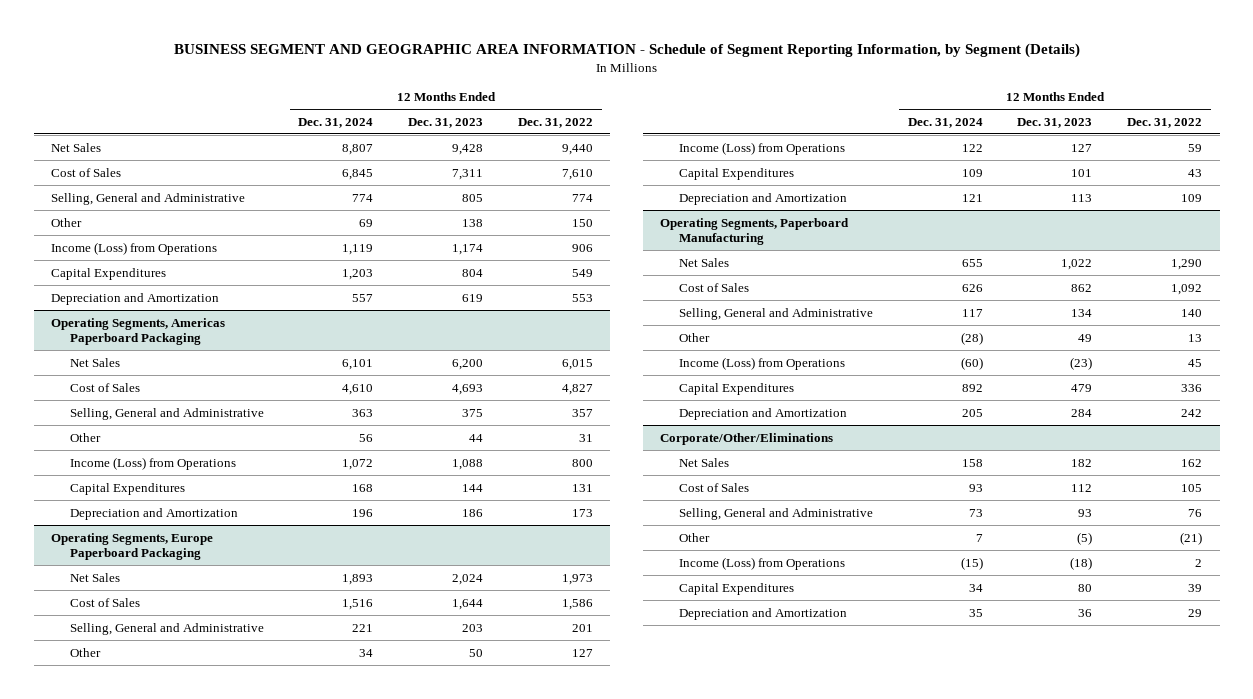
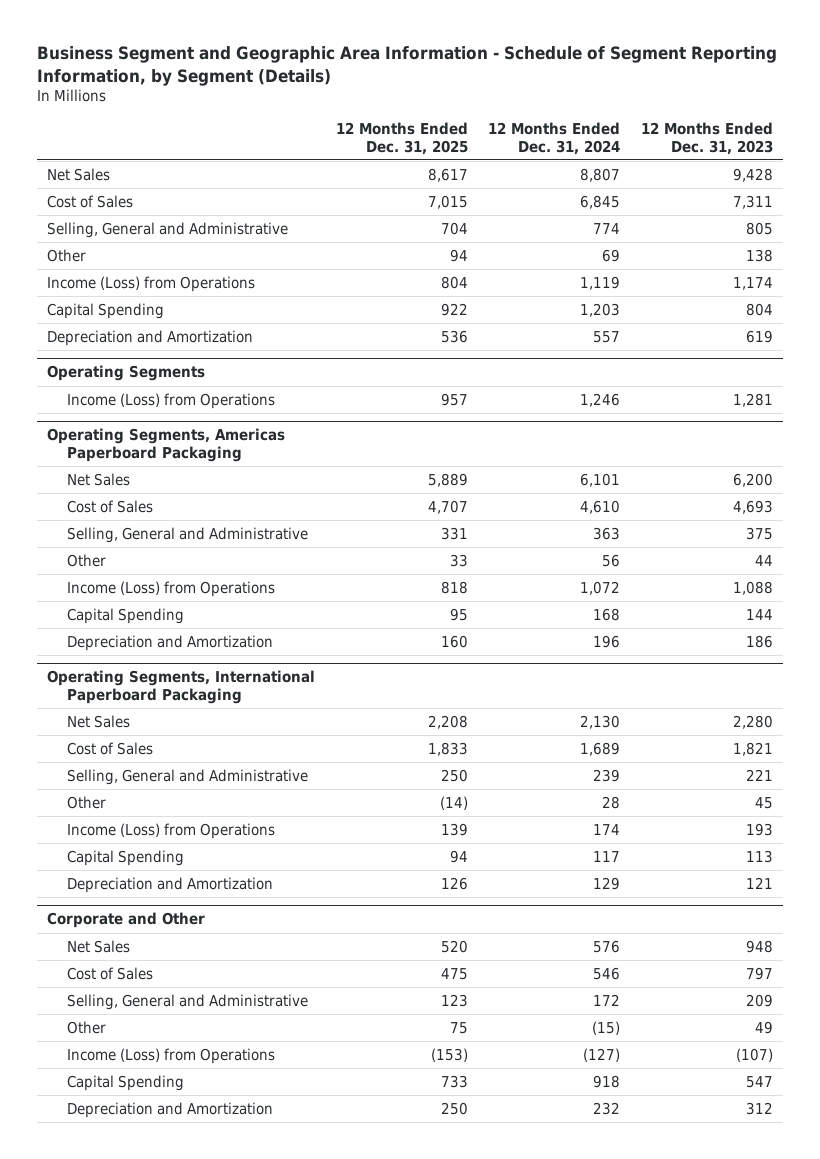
- BUSINESS SEGMENT AND GEOGRAPHIC AREA INFORMATION - Schedule of Segment Reporting Information, by Segment (Details)
+ Business Segment and Geographic Area Information - Schedule of Segment Reporting Information, by Segment (Details)
- | 12 Months Ended Dec. 31, 2024 | 12 Months Ended Dec. 31, 2023 | 12 Months Ended Dec. 31, 2022
+ | 12 Months Ended Dec. 31, 2025 | 12 Months Ended Dec. 31, 2024 | 12 Months Ended Dec. 31, 2023
- Capital Expenditures | 1,203 | 804 | 549
+ Capital Spending | 922 | 1,203 | 804
+ Operating Segments
+ Income (Loss) from Operations | 957 | 1,246 | 1,281
@ Operating Segments, Americas Paperboard Packaging
- Capital Expenditures | 168 | 144 | 131
+ Capital Spending | 95 | 168 | 144
- Operating Segments, Europe Paperboard Packaging
- Net Sales | 1,893 | 2,024 | 1,973
- Cost of Sales | 1,516 | 1,644 | 1,586
- Selling, General and Administrative | 221 | 203 | 201
- Other | 34 | 50 | 127
- Income (Loss) from Operations | 122 | 127 | 59
- Capital Expenditures | 109 | 101 | 43
- Depreciation and Amortization | 121 | 113 | 109
- Operating Segments, Paperboard Manufacturing
- Net Sales | 655 | 1,022 | 1,290
- Cost of Sales | 626 | 862 | 1,092
- Selling, General and Administrative | 117 | 134 | 140
- Other | (28) | 49 | 13
- Income (Loss) from Operations | (60) | (23) | 45
- Capital Expenditures | 892 | 479 | 336
- Depreciation and Amortization | 205 | 284 | 242
- Corporate/Other/Eliminations
- Net Sales | 158 | 182 | 162
- Cost of Sales | 93 | 112 | 105
- Selling, General and Administrative | 73 | 93 | 76
- Other | 7 | (5) | (21)
- Income (Loss) from Operations | (15) | (18) | 2
- Capital Expenditures | 34 | 80 | 39
- Depreciation and Amortization | 35 | 36 | 29
+ Operating Segments, International Paperboard Packaging
+ Net Sales | 2,208 | 2,130 | 2,280
+ Cost of Sales | 1,833 | 1,689 | 1,821
+ Selling, General and Administrative | 250 | 239 | 221
+ Other | (14) | 28 | 45
+ Income (Loss) from Operations | 139 | 174 | 193
+ Capital Spending | 94 | 117 | 113
+ Depreciation and Amortization | 126 | 129 | 121
+ Corporate and Other
+ Net Sales | 520 | 576 | 948
+ Cost of Sales | 475 | 546 | 797
+ Selling, General and Administrative | 123 | 172 | 209
+ Other | 75 | (15) | 49
+ Income (Loss) from Operations | (153) | (127) | (107)
+ Capital Spending | 733 | 918 | 547
+ Depreciation and Amortization | 250 | 232 | 312

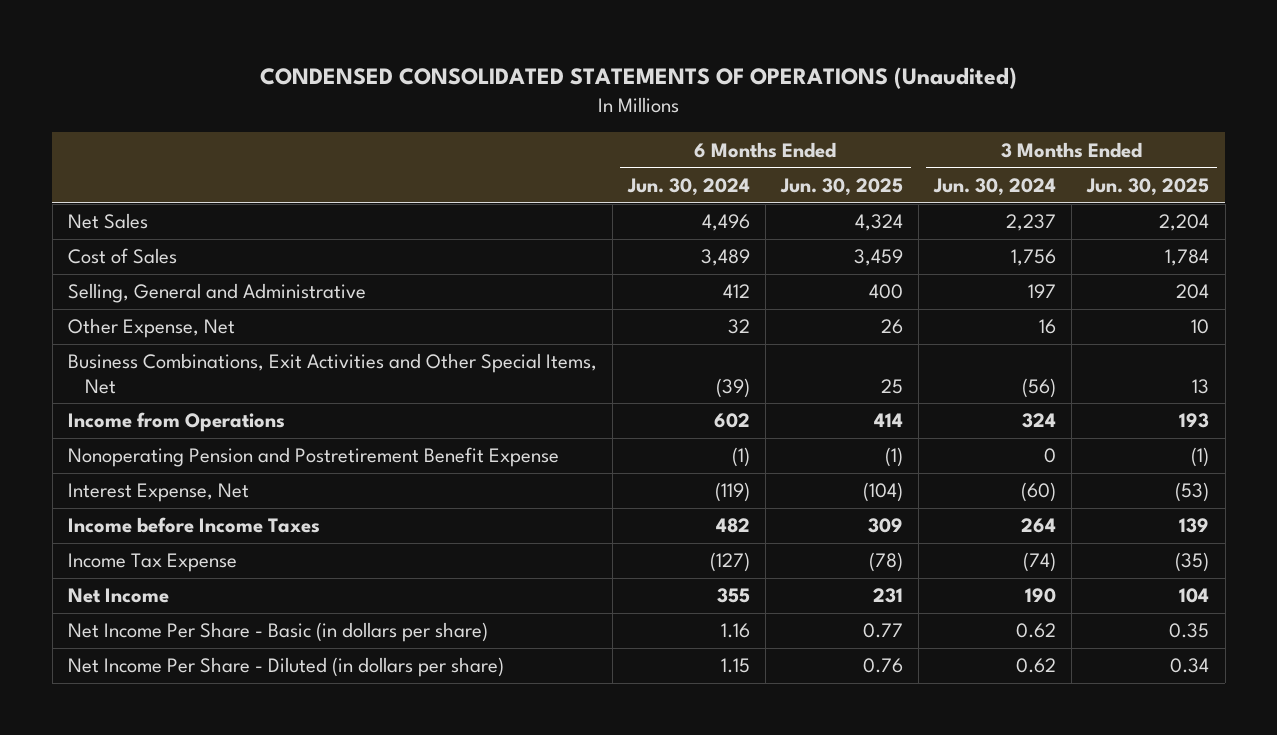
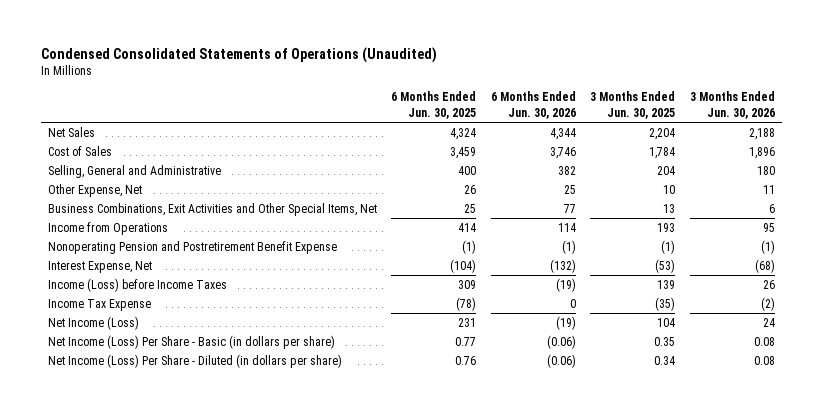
- CONDENSED CONSOLIDATED STATEMENTS OF OPERATIONS (Unaudited)
+ Condensed Consolidated Statements of Operations (Unaudited)
- | 6 Months Ended Jun. 30, 2024 | 6 Months Ended Jun. 30, 2025 | 3 Months Ended Jun. 30, 2024 | 3 Months Ended Jun. 30, 2025
+ | 6 Months Ended Jun. 30, 2025 | 6 Months Ended Jun. 30, 2026 | 3 Months Ended Jun. 30, 2025 | 3 Months Ended Jun. 30, 2026
- Income before Income Taxes | 482 | 309 | 264 | 139
+ Income (Loss) before Income Taxes | 309 | (19) | 139 | 26
- Net Income | 355 | 231 | 190 | 104
- Net Income Per Share - Basic (in dollars per share) | 1.16 | 0.77 | 0.62 | 0.35
- Net Income Per Share - Diluted (in dollars per share) | 1.15 | 0.76 | 0.62 | 0.34
+ Net Income (Loss) | 231 | (19) | 104 | 24
+ Net Income (Loss) Per Share - Basic (in dollars per share) | 0.77 | (0.06) | 0.35 | 0.08
+ Net Income (Loss) Per Share - Diluted (in dollars per share) | 0.76 | (0.06) | 0.34 | 0.08

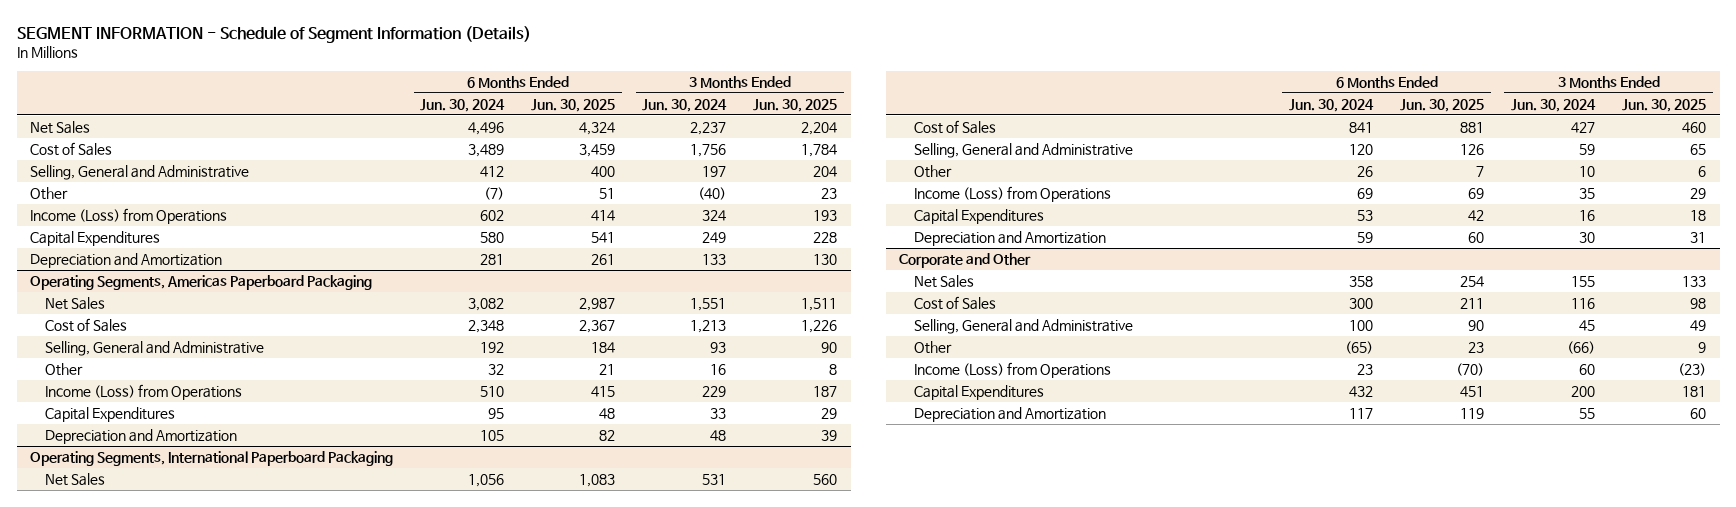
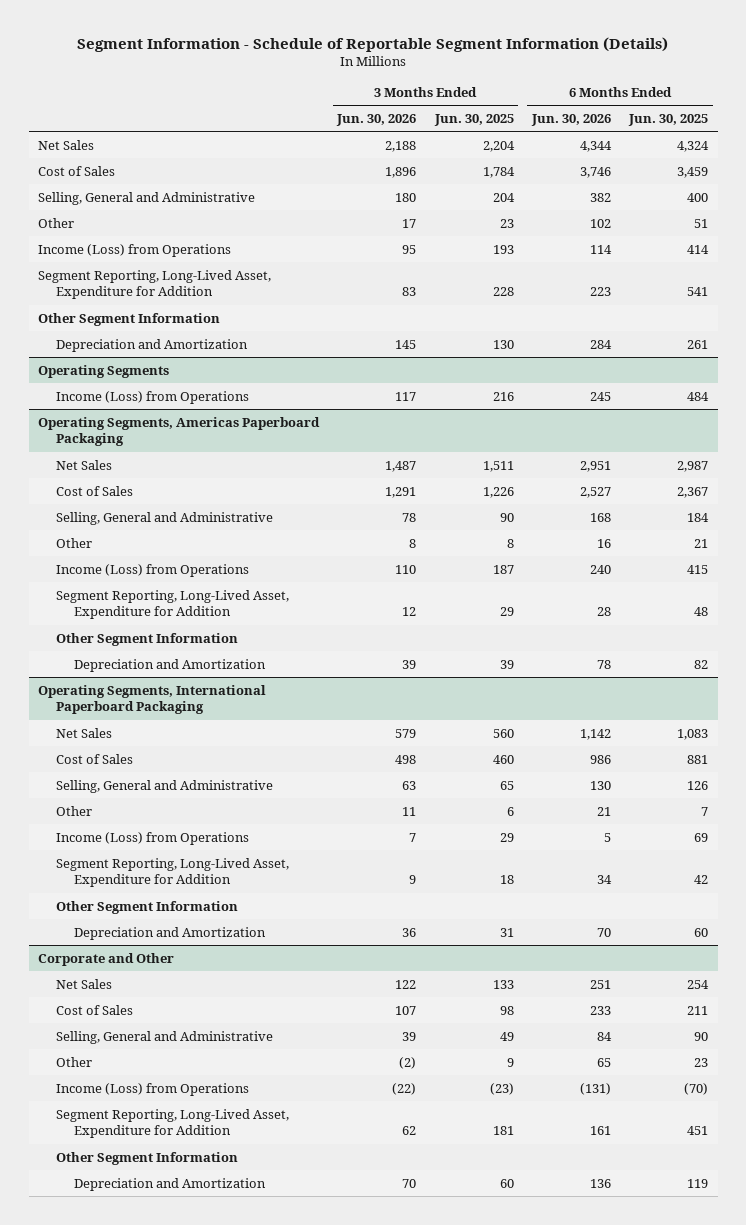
- SEGMENT INFORMATION - Schedule of Segment Information (Details)
+ Segment Information - Schedule of Reportable Segment Information (Details)
- | 6 Months Ended Jun. 30, 2024 | 6 Months Ended Jun. 30, 2025 | 3 Months Ended Jun. 30, 2024 | 3 Months Ended Jun. 30, 2025
+ | 3 Months Ended Jun. 30, 2026 | 3 Months Ended Jun. 30, 2025 | 6 Months Ended Jun. 30, 2026 | 6 Months Ended Jun. 30, 2025
- Capital Expenditures | 580 | 541 | 249 | 228
+ Segment Reporting, Long-Lived Asset, Expenditure for Addition | 83 | 228 | 223 | 541
+ Other Segment Information
+ Operating Segments
+ Income (Loss) from Operations | 117 | 216 | 245 | 484
@ Operating Segments, Americas Paperboard Packaging
- Capital Expenditures | 95 | 48 | 33 | 29
+ Segment Reporting, Long-Lived Asset, Expenditure for Addition | 12 | 29 | 28 | 48
+ Other Segment Information
@ Operating Segments, International Paperboard Packaging
- Capital Expenditures | 53 | 42 | 16 | 18
+ Segment Reporting, Long-Lived Asset, Expenditure for Addition | 9 | 18 | 34 | 42
+ Other Segment Information
@ Corporate and Other
- Capital Expenditures | 432 | 451 | 200 | 181
+ Segment Reporting, Long-Lived Asset, Expenditure for Addition | 62 | 181 | 161 | 451
+ Other Segment Information

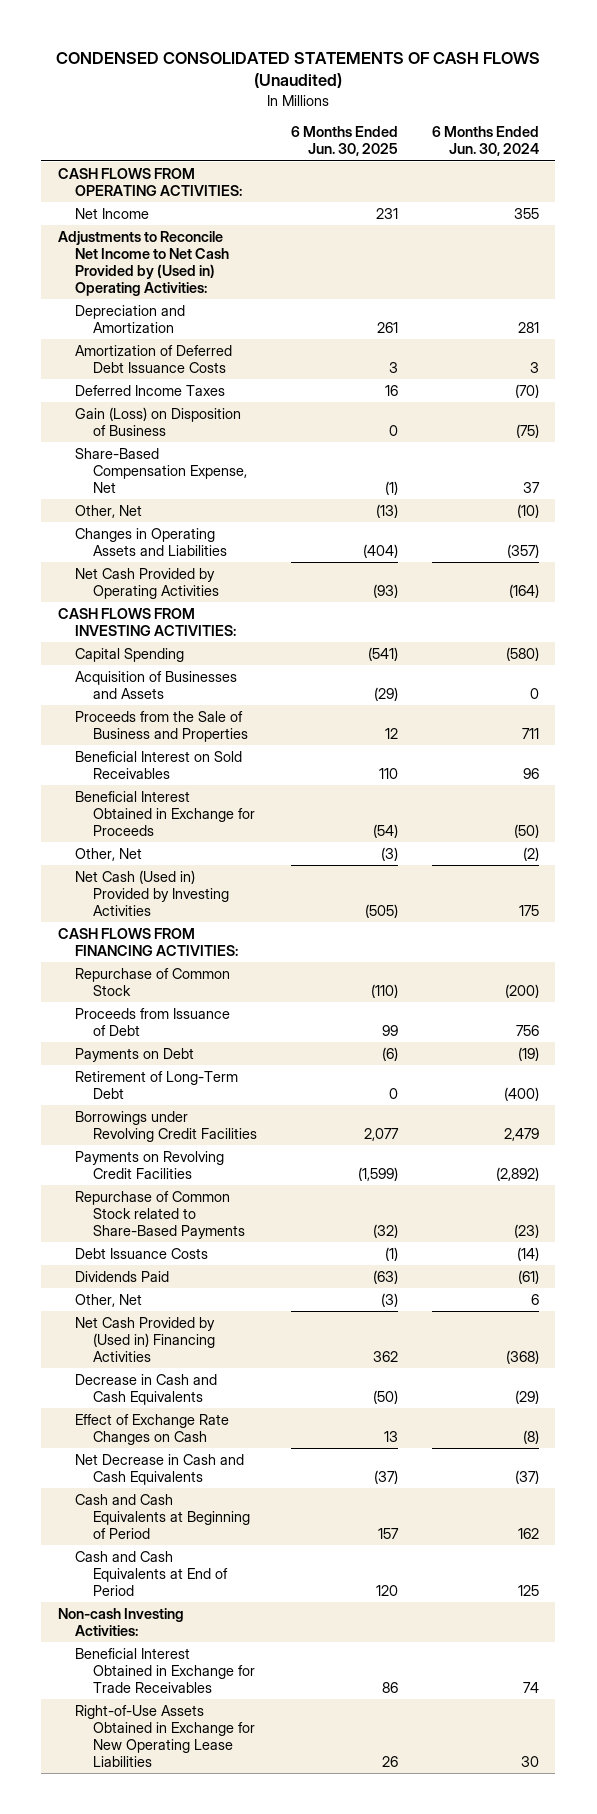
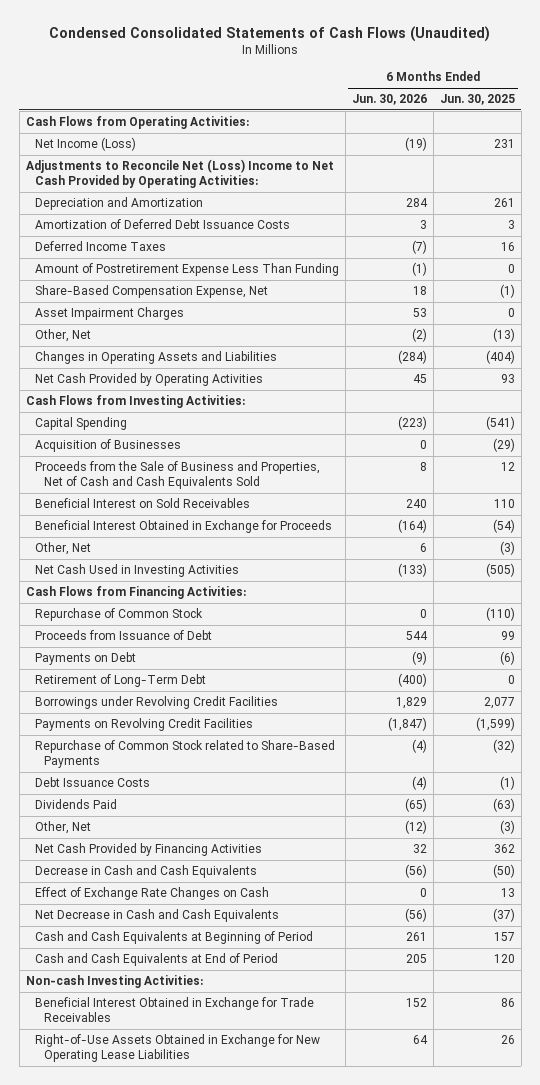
- CONDENSED CONSOLIDATED STATEMENTS OF CASH FLOWS (Unaudited)
+ Condensed Consolidated Statements of Cash Flows (Unaudited)
- | 6 Months Ended Jun. 30, 2025 | 6 Months Ended Jun. 30, 2024
+ | 6 Months Ended Jun. 30, 2026 | 6 Months Ended Jun. 30, 2025
- CASH FLOWS FROM OPERATING ACTIVITIES:
- Net Income | 231 | 355
- Adjustments to Reconcile Net Income to Net Cash Provided by (Used in) Operating Activities:
+ Cash Flows from Operating Activities:
+ Net Income (Loss) | (19) | 231
+ Adjustments to Reconcile Net (Loss) Income to Net Cash Provided by Operating Activities:
- Gain (Loss) on Disposition of Business | 0 | (75)
+ Amount of Postretirement Expense Less Than Funding | (1) | 0
+ Asset Impairment Charges | 53 | 0
- Net Cash Provided by Operating Activities | (93) | (164)
- CASH FLOWS FROM INVESTING ACTIVITIES:
+ Net Cash Provided by Operating Activities | 45 | 93
+ Cash Flows from Investing Activities:
- Acquisition of Businesses and Assets | (29) | 0
- Proceeds from the Sale of Business and Properties | 12 | 711
+ Acquisition of Businesses | 0 | (29)
+ Proceeds from the Sale of Business and Properties, Net of Cash and Cash Equivalents Sold | 8 | 12
- Net Cash (Used in) Provided by Investing Activities | (505) | 175
- CASH FLOWS FROM FINANCING ACTIVITIES:
+ Net Cash Used in Investing Activities | (133) | (505)
+ Cash Flows from Financing Activities:
- Net Cash Provided by (Used in) Financing Activities | 362 | (368)
+ Net Cash Provided by Financing Activities | 32 | 362

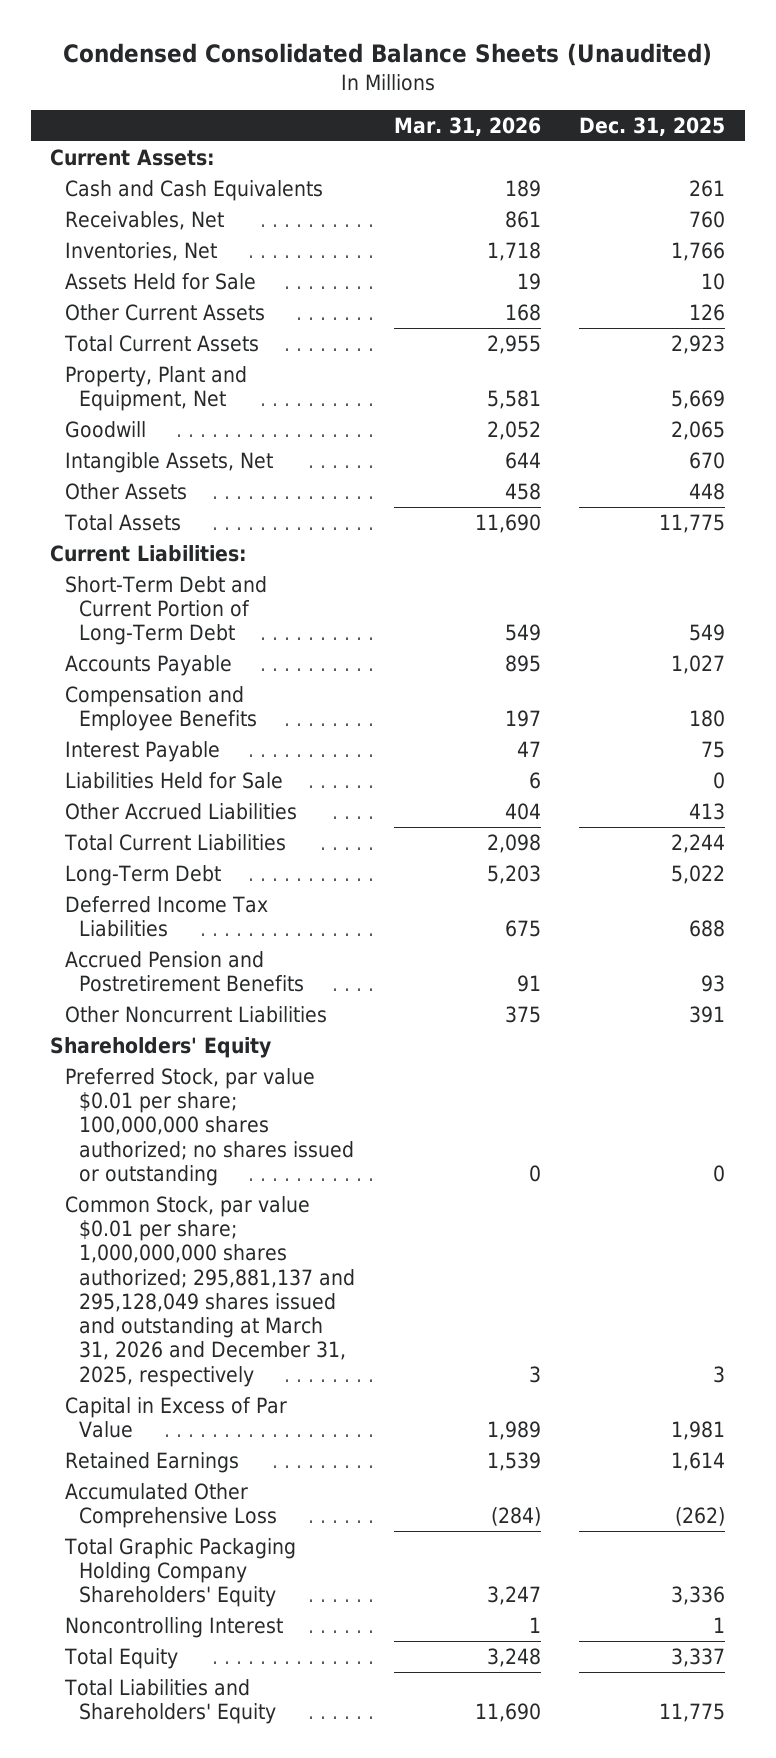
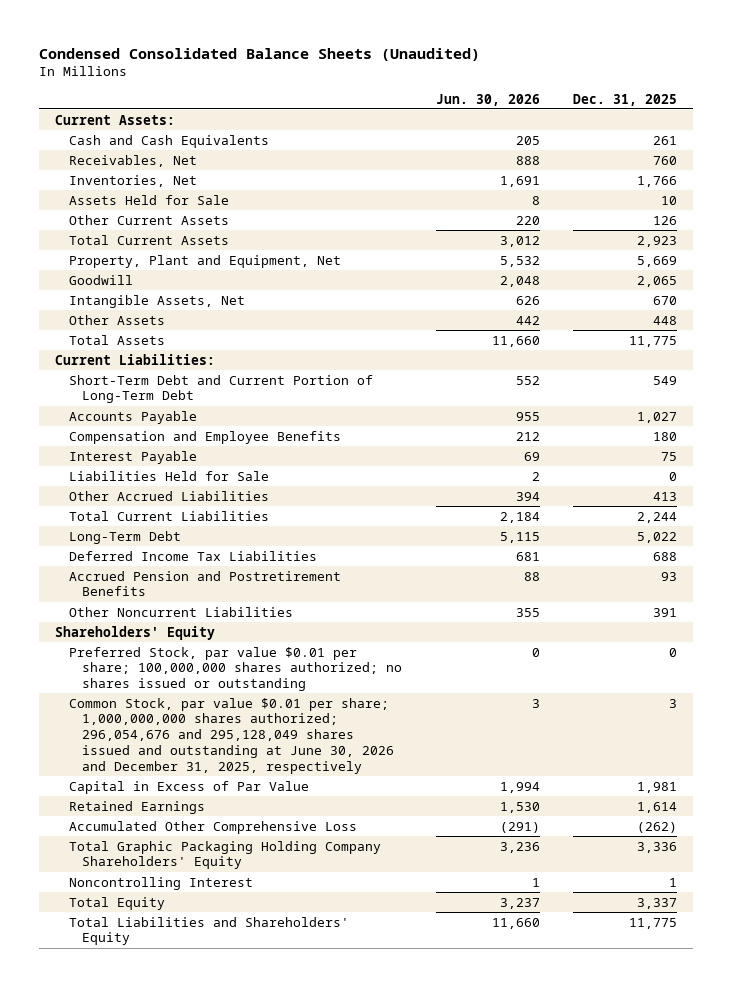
- | Mar. 31, 2026 | Dec. 31, 2025
+ | Jun. 30, 2026 | Dec. 31, 2025
- Common Stock, par value $0.01 per share; 1,000,000,000 shares authorized; 295,881,137 and 295,128,049 shares issued and outstanding at March 31, 2026 and December 31, 2025, respectively | 3 | 3
+ Common Stock, par value $0.01 per share; 1,000,000,000 shares authorized; 296,054,676 and 295,128,049 shares issued and outstanding at June 30, 2026 and December 31, 2025, respectively | 3 | 3

